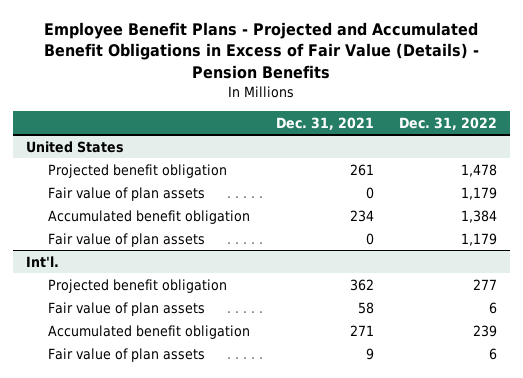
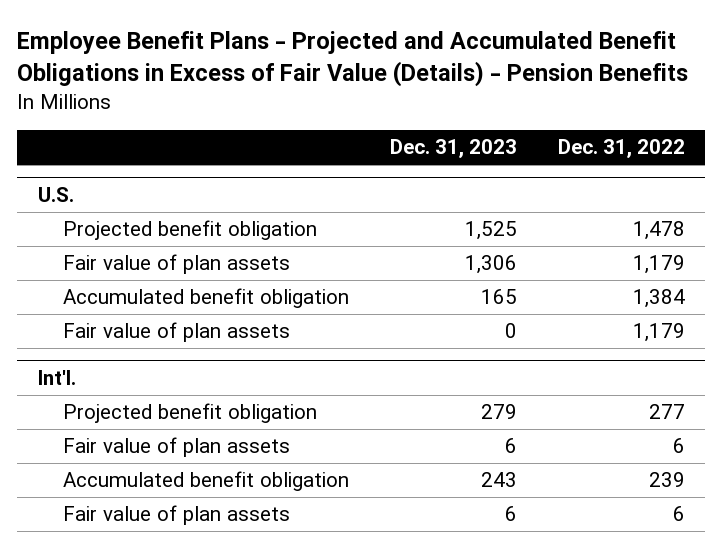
- | Dec. 31, 2021 | Dec. 31, 2022
+ | Dec. 31, 2023 | Dec. 31, 2022
- United States
+ U.S.

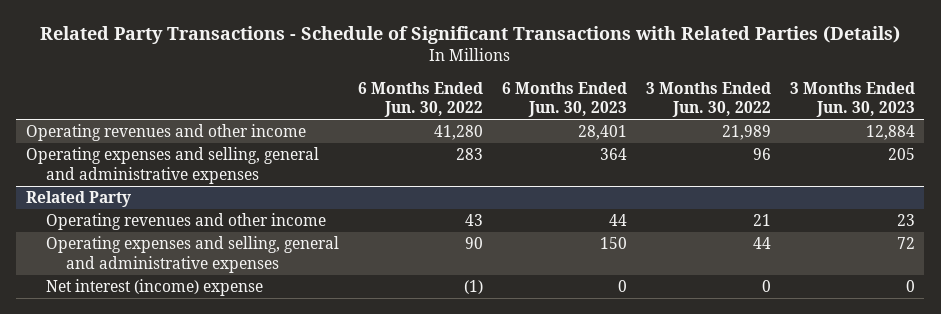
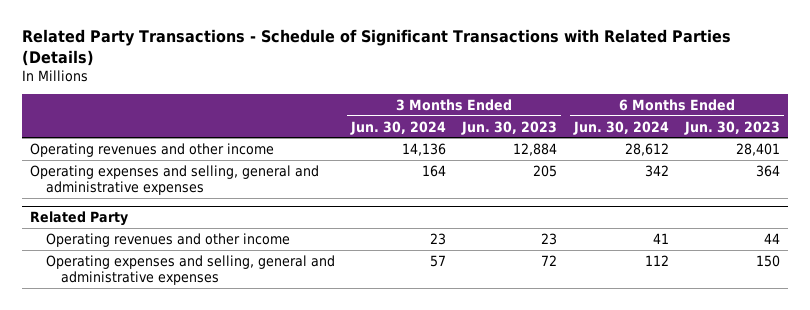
- | 6 Months Ended Jun. 30, 2022 | 6 Months Ended Jun. 30, 2023 | 3 Months Ended Jun. 30, 2022 | 3 Months Ended Jun. 30, 2023
+ | 3 Months Ended Jun. 30, 2024 | 3 Months Ended Jun. 30, 2023 | 6 Months Ended Jun. 30, 2024 | 6 Months Ended Jun. 30, 2023
@ Related Party
- Net interest (income) expense | (1) | 0 | 0 | 0

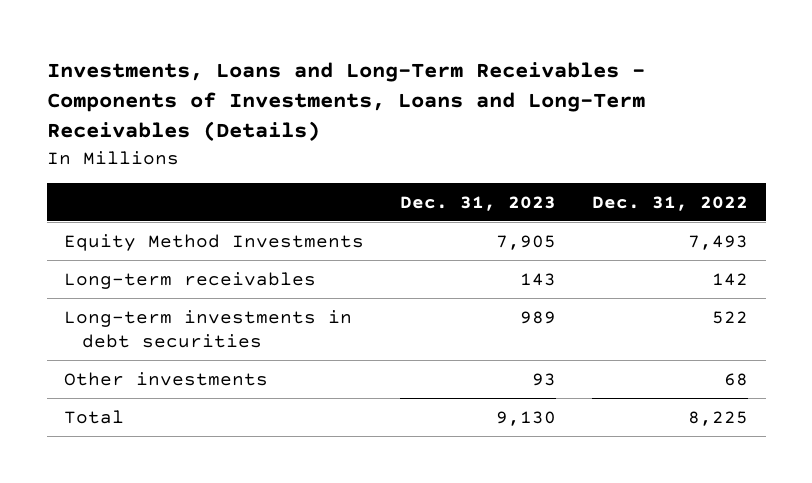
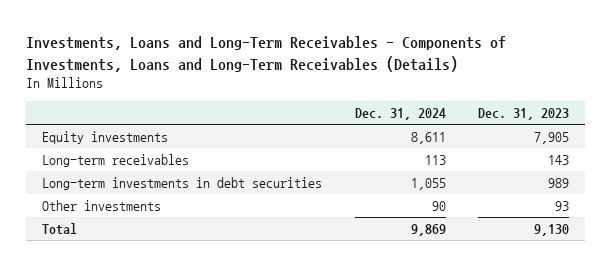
- | Dec. 31, 2023 | Dec. 31, 2022
+ | Dec. 31, 2024 | Dec. 31, 2023
- Equity Method Investments | 7,905 | 7,493
+ Equity investments | 8,611 | 7,905

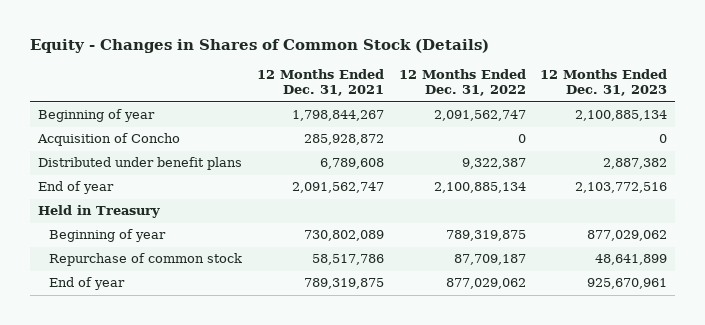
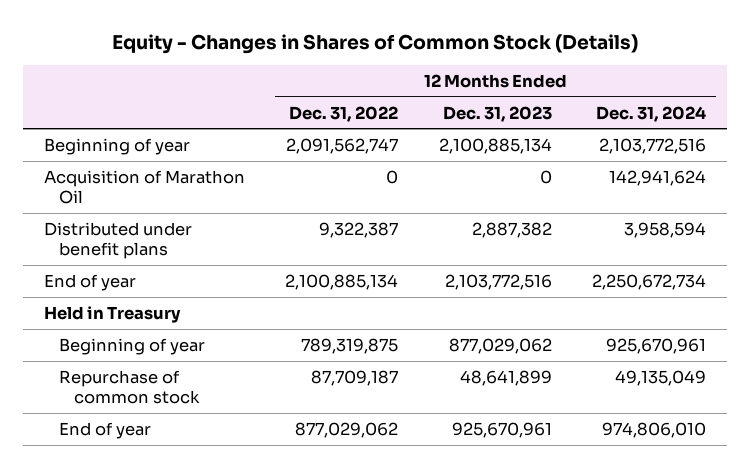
- | 12 Months Ended Dec. 31, 2021 | 12 Months Ended Dec. 31, 2022 | 12 Months Ended Dec. 31, 2023
+ | 12 Months Ended Dec. 31, 2022 | 12 Months Ended Dec. 31, 2023 | 12 Months Ended Dec. 31, 2024
- Acquisition of Concho | 285,928,872 | 0 | 0
+ Acquisition of Marathon Oil | 0 | 0 | 142,941,624

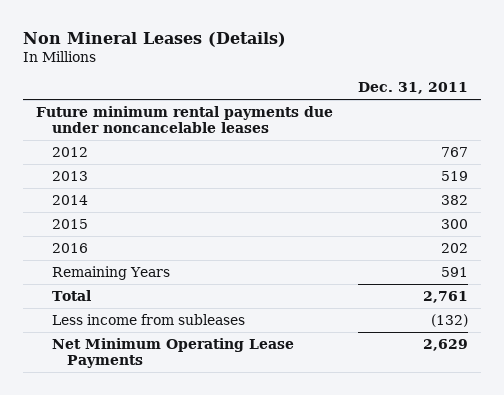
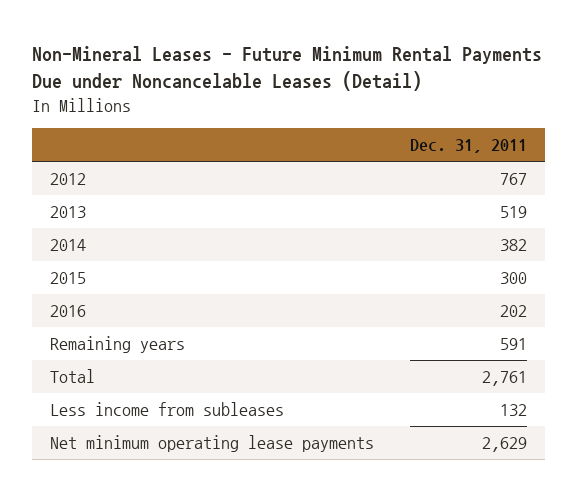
- Non Mineral Leases (Details)
+ Non-Mineral Leases - Future Minimum Rental Payments Due under Noncancelable Leases (Detail)
- Future minimum rental payments due under noncancelable leases
- Remaining Years | 591
+ Remaining years | 591
- Less income from subleases | (132)
- Net Minimum Operating Lease Payments | 2,629
+ Less income from subleases | 132
+ Net minimum operating lease payments | 2,629

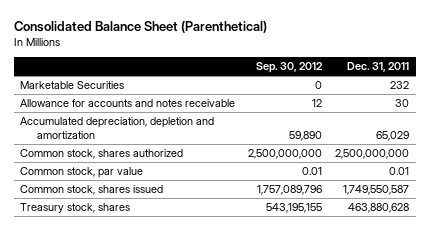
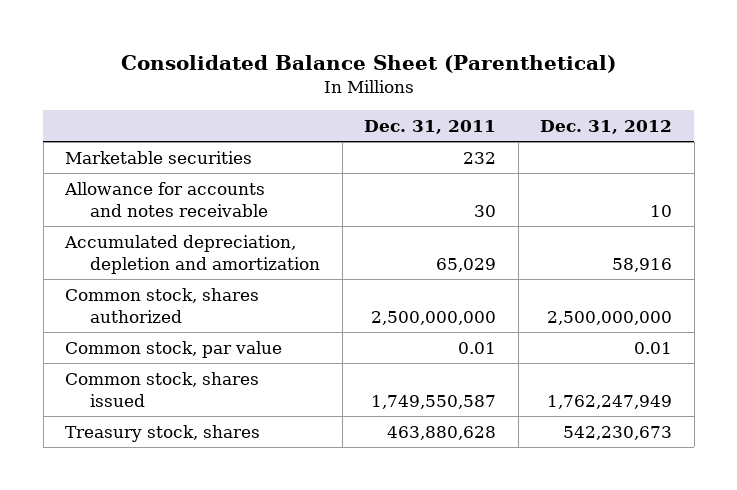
- | Sep. 30, 2012 | Dec. 31, 2011
+ | Dec. 31, 2011 | Dec. 31, 2012
- Marketable Securities | 0 | 232
+ Marketable securities | 232 |

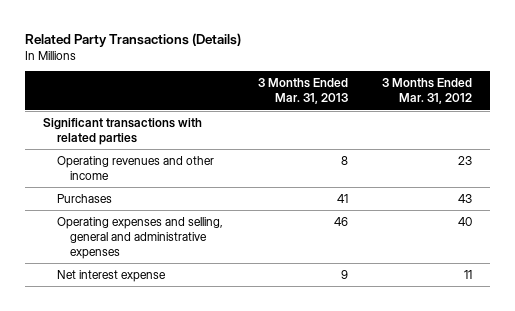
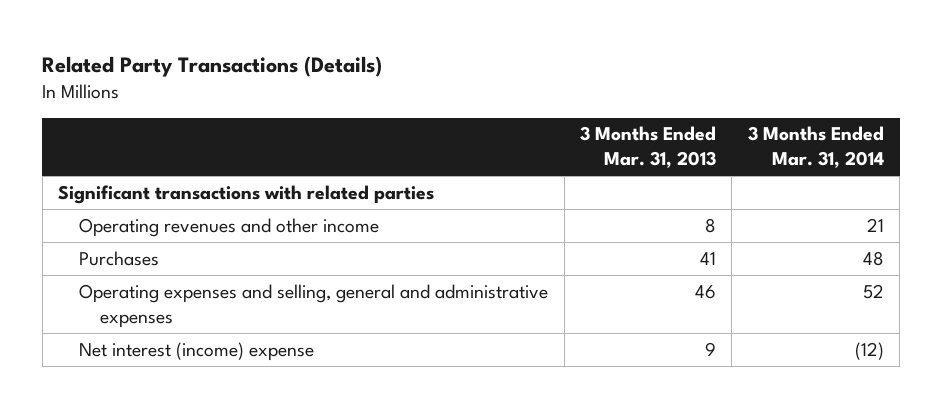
- | 3 Months Ended Mar. 31, 2013 | 3 Months Ended Mar. 31, 2012
+ | 3 Months Ended Mar. 31, 2013 | 3 Months Ended Mar. 31, 2014
- Net interest expense | 9 | 11
+ Net interest (income) expense | 9 | (12)

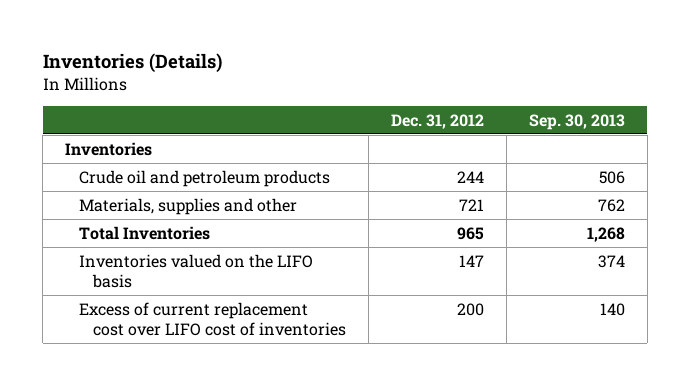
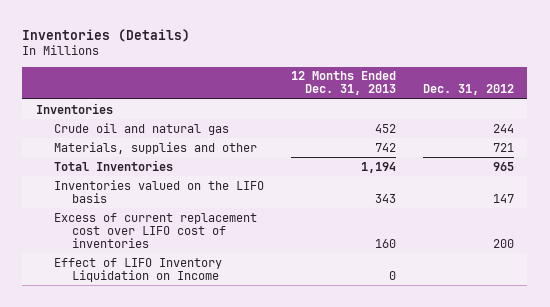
- | Dec. 31, 2012 | Sep. 30, 2013
+ | 12 Months Ended Dec. 31, 2013 | Dec. 31, 2012
- Crude oil and petroleum products | 244 | 506
+ Crude oil and natural gas | 452 | 244
+ Effect of LIFO Inventory Liquidation on Income | 0 |

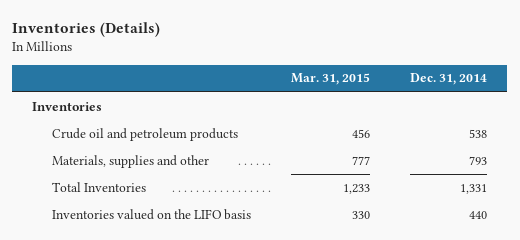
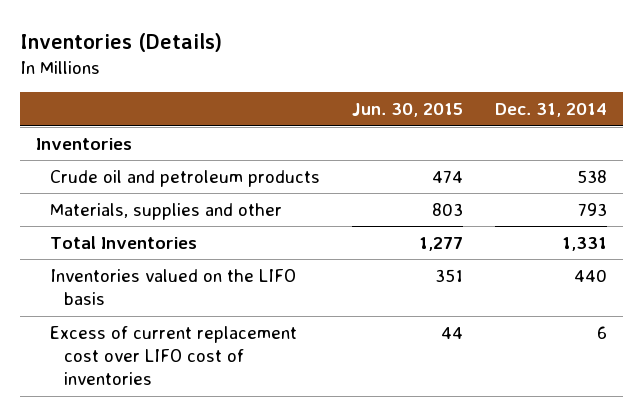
- | Mar. 31, 2015 | Dec. 31, 2014
+ | Jun. 30, 2015 | Dec. 31, 2014
+ Excess of current replacement cost over LIFO cost of inventories | 44 | 6

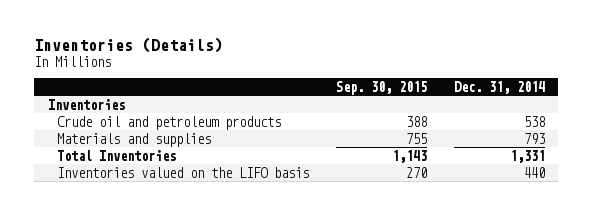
- | Jun. 30, 2015 | Dec. 31, 2014
+ | Sep. 30, 2015 | Dec. 31, 2014
- Materials, supplies and other | 803 | 793
+ Materials and supplies | 755 | 793
- Excess of current replacement cost over LIFO cost of inventories | 44 | 6

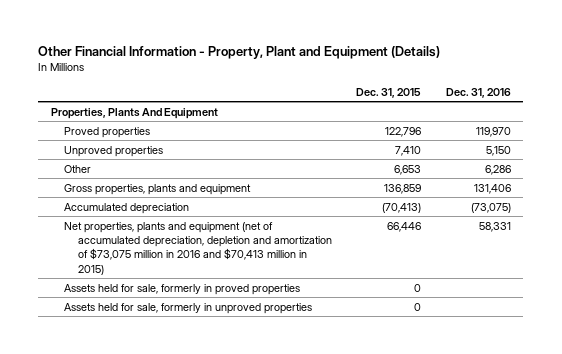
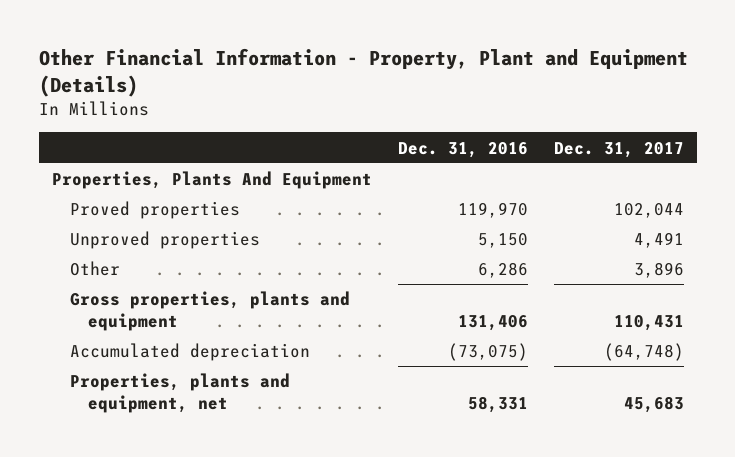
- | Dec. 31, 2015 | Dec. 31, 2016
+ | Dec. 31, 2016 | Dec. 31, 2017
- Net properties, plants and equipment (net of accumulated depreciation, depletion and amortization of $73,075 million in 2016 and $70,413 million in 2015) | 66,446 | 58,331
- Assets held for sale, formerly in proved properties | 0 |
- Assets held for sale, formerly in unproved properties | 0 |
+ Properties, plants and equipment, net | 58,331 | 45,683

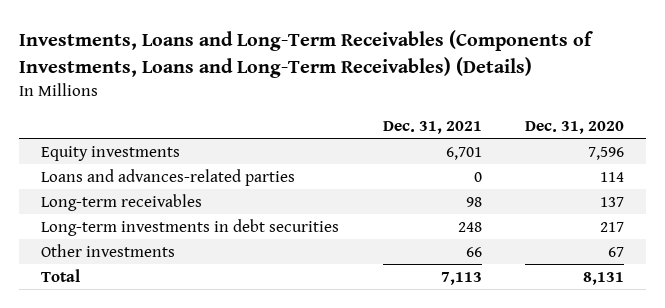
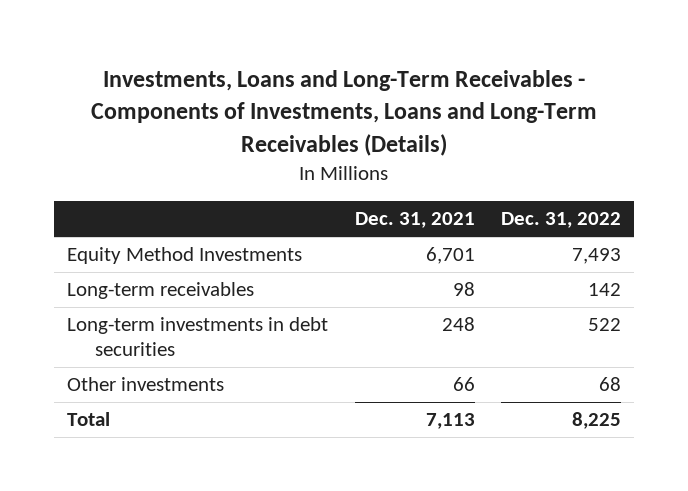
- Investments, Loans and Long-Term Receivables (Components of Investments, Loans and Long-Term Receivables) (Details)
+ Investments, Loans and Long-Term Receivables - Components of Investments, Loans and Long-Term Receivables (Details)
- | Dec. 31, 2021 | Dec. 31, 2020
+ | Dec. 31, 2021 | Dec. 31, 2022
- Equity investments | 6,701 | 7,596
- Loans and advances-related parties | 0 | 114
+ Equity Method Investments | 6,701 | 7,493

